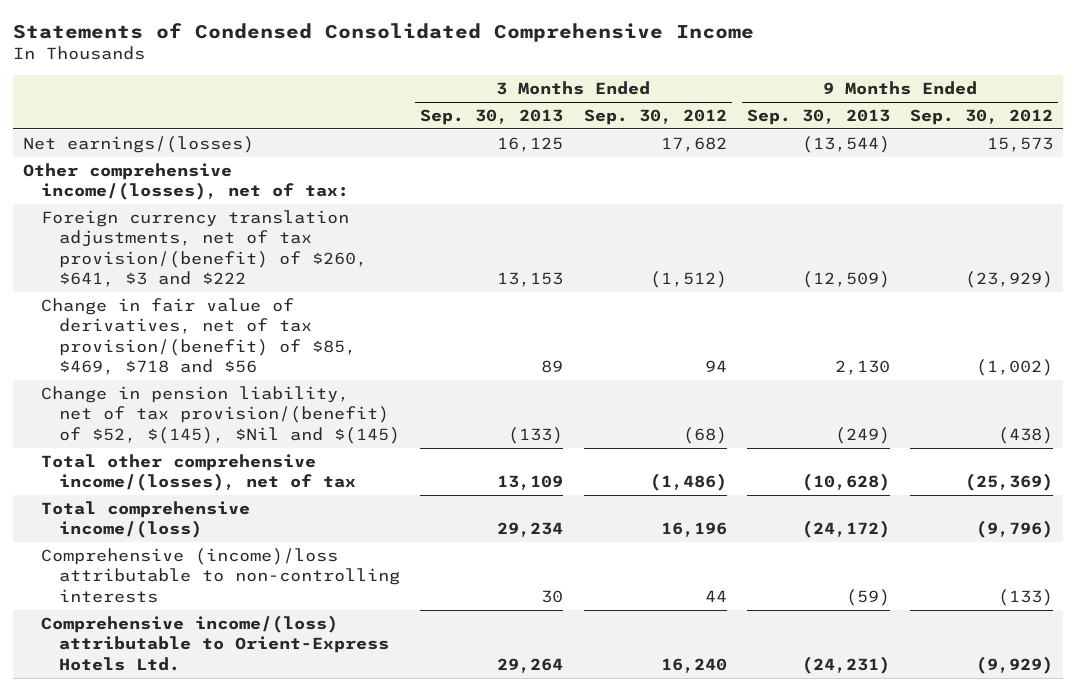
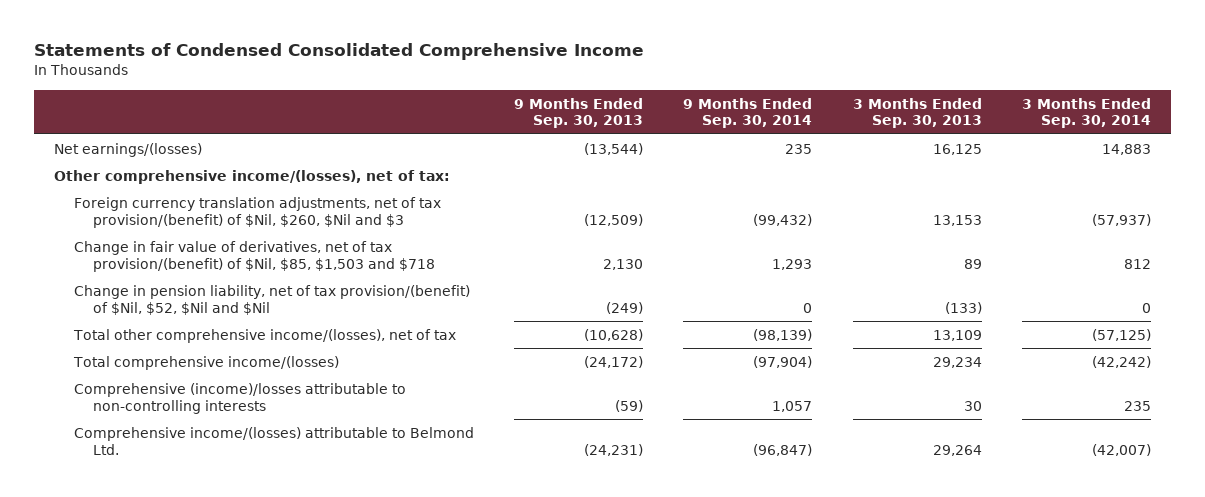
- | 3 Months Ended Sep. 30, 2013 | 3 Months Ended Sep. 30, 2012 | 9 Months Ended Sep. 30, 2013 | 9 Months Ended Sep. 30, 2012
+ | 9 Months Ended Sep. 30, 2013 | 9 Months Ended Sep. 30, 2014 | 3 Months Ended Sep. 30, 2013 | 3 Months Ended Sep. 30, 2014
- Foreign currency translation adjustments, net of tax provision/(benefit) of $260, $641, $3 and $222 | 13,153 | (1,512) | (12,509) | (23,929)
- Change in fair value of derivatives, net of tax provision/(benefit) of $85, $469, $718 and $56 | 89 | 94 | 2,130 | (1,002)
- Change in pension liability, net of tax provision/(benefit) of $52, $(145), $Nil and $(145) | (133) | (68) | (249) | (438)
+ Foreign currency translation adjustments, net of tax provision/(benefit) of $Nil, $260, $Nil and $3 | (12,509) | (99,432) | 13,153 | (57,937)
+ Change in fair value of derivatives, net of tax provision/(benefit) of $Nil, $85, $1,503 and $718 | 2,130 | 1,293 | 89 | 812
+ Change in pension liability, net of tax provision/(benefit) of $Nil, $52, $Nil and $Nil | (249) | 0 | (133) | 0
- Total comprehensive income/(loss) | 29,234 | 16,196 | (24,172) | (9,796)
- Comprehensive (income)/loss attributable to non-controlling interests | 30 | 44 | (59) | (133)
- Comprehensive income/(loss) attributable to Orient-Express Hotels Ltd. | 29,264 | 16,240 | (24,231) | (9,929)
+ Total comprehensive income/(losses) | (24,172) | (97,904) | 29,234 | (42,242)
+ Comprehensive (income)/losses attributable to non-controlling interests | (59) | 1,057 | 30 | 235
+ Comprehensive income/(losses) attributable to Belmond Ltd. | (24,231) | (96,847) | 29,264 | (42,007)

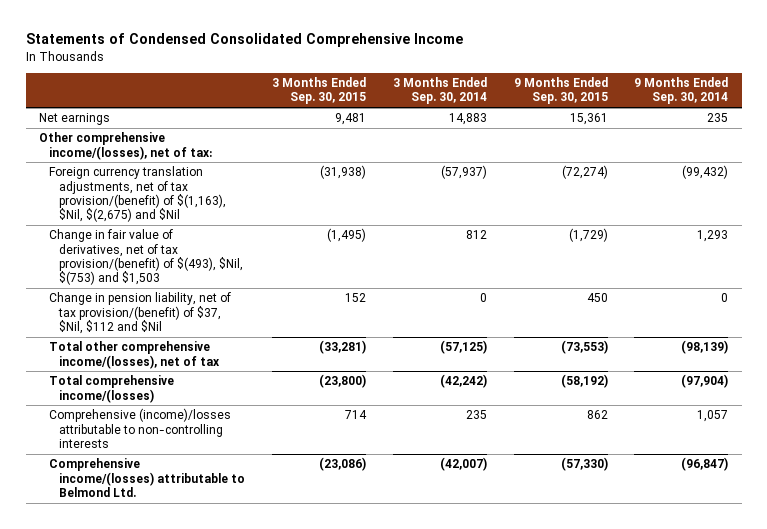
- | 9 Months Ended Sep. 30, 2013 | 9 Months Ended Sep. 30, 2014 | 3 Months Ended Sep. 30, 2013 | 3 Months Ended Sep. 30, 2014
+ | 3 Months Ended Sep. 30, 2015 | 3 Months Ended Sep. 30, 2014 | 9 Months Ended Sep. 30, 2015 | 9 Months Ended Sep. 30, 2014
- Net earnings/(losses) | (13,544) | 235 | 16,125 | 14,883
+ Net earnings | 9,481 | 14,883 | 15,361 | 235
- Foreign currency translation adjustments, net of tax provision/(benefit) of $Nil, $260, $Nil and $3 | (12,509) | (99,432) | 13,153 | (57,937)
- Change in fair value of derivatives, net of tax provision/(benefit) of $Nil, $85, $1,503 and $718 | 2,130 | 1,293 | 89 | 812
- Change in pension liability, net of tax provision/(benefit) of $Nil, $52, $Nil and $Nil | (249) | 0 | (133) | 0
+ Foreign currency translation adjustments, net of tax provision/(benefit) of $(1,163), $Nil, $(2,675) and $Nil | (31,938) | (57,937) | (72,274) | (99,432)
+ Change in fair value of derivatives, net of tax provision/(benefit) of $(493), $Nil, $(753) and $1,503 | (1,495) | 812 | (1,729) | 1,293
+ Change in pension liability, net of tax provision/(benefit) of $37, $Nil, $112 and $Nil | 152 | 0 | 450 | 0

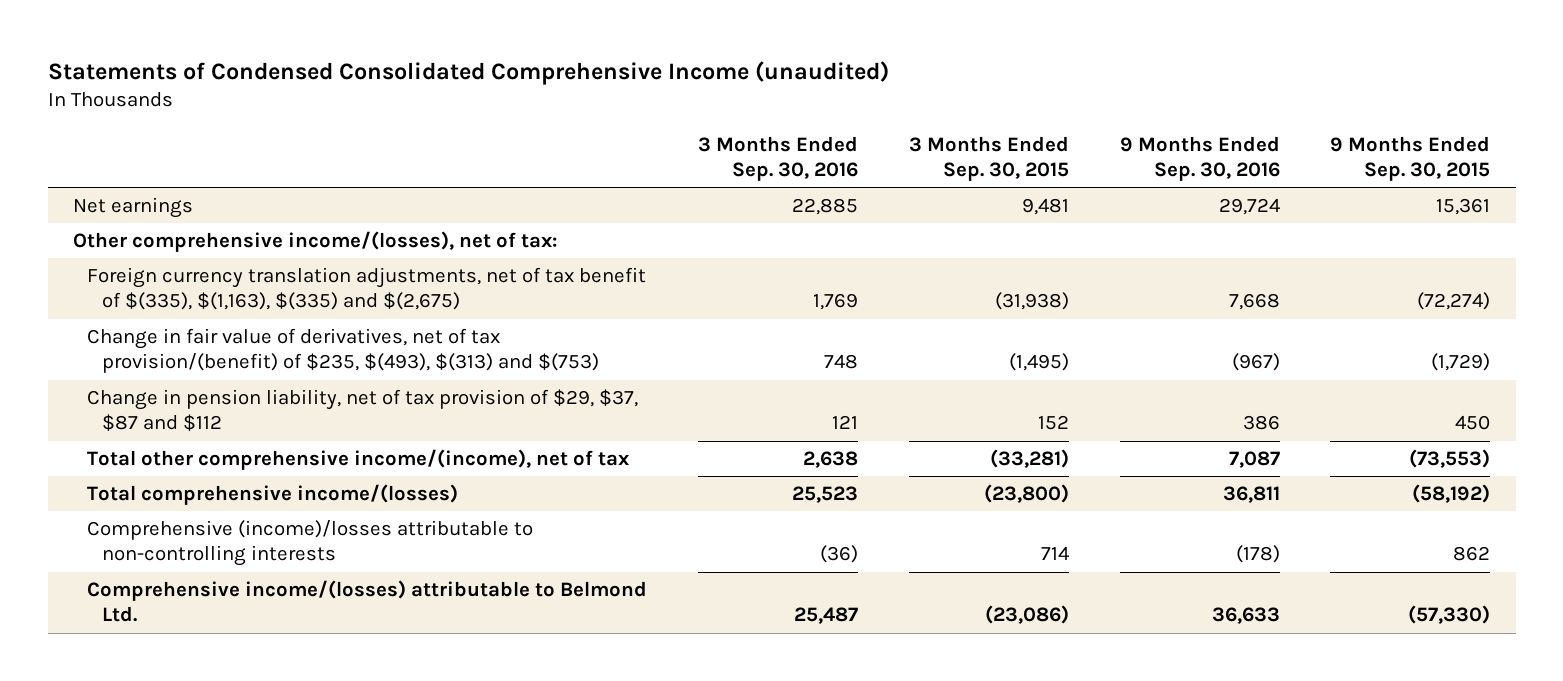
- Statements of Condensed Consolidated Comprehensive Income
+ Statements of Condensed Consolidated Comprehensive Income (unaudited)
- | 3 Months Ended Sep. 30, 2015 | 3 Months Ended Sep. 30, 2014 | 9 Months Ended Sep. 30, 2015 | 9 Months Ended Sep. 30, 2014
+ | 3 Months Ended Sep. 30, 2016 | 3 Months Ended Sep. 30, 2015 | 9 Months Ended Sep. 30, 2016 | 9 Months Ended Sep. 30, 2015
- Foreign currency translation adjustments, net of tax provision/(benefit) of $(1,163), $Nil, $(2,675) and $Nil | (31,938) | (57,937) | (72,274) | (99,432)
- Change in fair value of derivatives, net of tax provision/(benefit) of $(493), $Nil, $(753) and $1,503 | (1,495) | 812 | (1,729) | 1,293
- Change in pension liability, net of tax provision/(benefit) of $37, $Nil, $112 and $Nil | 152 | 0 | 450 | 0
- Total other comprehensive income/(losses), net of tax | (33,281) | (57,125) | (73,553) | (98,139)
+ Foreign currency translation adjustments, net of tax benefit of $(335), $(1,163), $(335) and $(2,675) | 1,769 | (31,938) | 7,668 | (72,274)
+ Change in fair value of derivatives, net of tax provision/(benefit) of $235, $(493), $(313) and $(753) | 748 | (1,495) | (967) | (1,729)
+ Change in pension liability, net of tax provision of $29, $37, $87 and $112 | 121 | 152 | 386 | 450
+ Total other comprehensive income/(income), net of tax | 2,638 | (33,281) | 7,087 | (73,553)

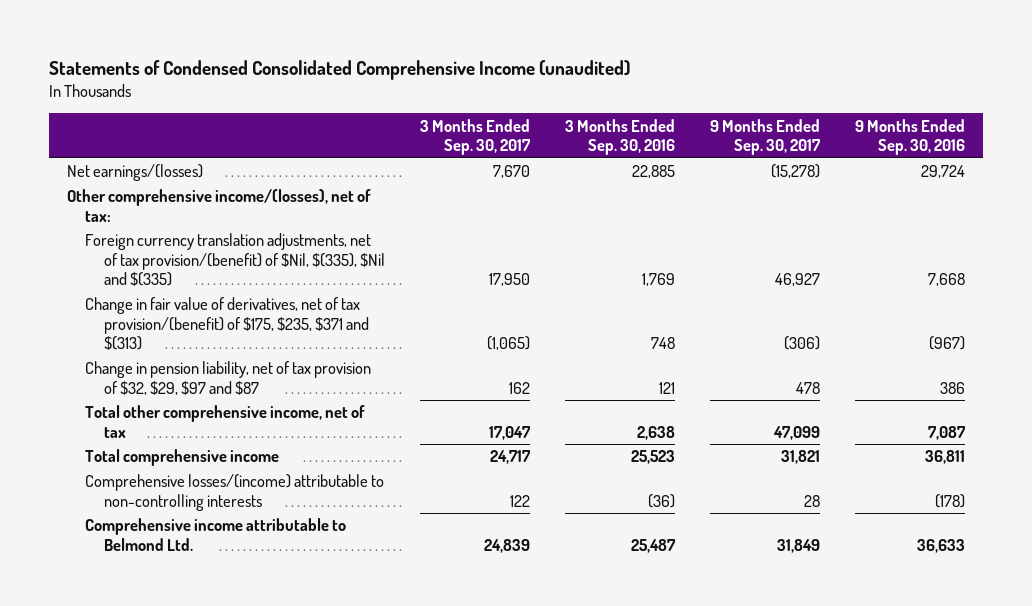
- | 3 Months Ended Sep. 30, 2016 | 3 Months Ended Sep. 30, 2015 | 9 Months Ended Sep. 30, 2016 | 9 Months Ended Sep. 30, 2015
+ | 3 Months Ended Sep. 30, 2017 | 3 Months Ended Sep. 30, 2016 | 9 Months Ended Sep. 30, 2017 | 9 Months Ended Sep. 30, 2016
- Net earnings | 22,885 | 9,481 | 29,724 | 15,361
+ Net earnings/(losses) | 7,670 | 22,885 | (15,278) | 29,724
- Foreign currency translation adjustments, net of tax benefit of $(335), $(1,163), $(335) and $(2,675) | 1,769 | (31,938) | 7,668 | (72,274)
- Change in fair value of derivatives, net of tax provision/(benefit) of $235, $(493), $(313) and $(753) | 748 | (1,495) | (967) | (1,729)
- Change in pension liability, net of tax provision of $29, $37, $87 and $112 | 121 | 152 | 386 | 450
- Total other comprehensive income/(income), net of tax | 2,638 | (33,281) | 7,087 | (73,553)
- Total comprehensive income/(losses) | 25,523 | (23,800) | 36,811 | (58,192)
- Comprehensive (income)/losses attributable to non-controlling interests | (36) | 714 | (178) | 862
- Comprehensive income/(losses) attributable to Belmond Ltd. | 25,487 | (23,086) | 36,633 | (57,330)
+ Foreign currency translation adjustments, net of tax provision/(benefit) of $Nil, $(335), $Nil and $(335) | 17,950 | 1,769 | 46,927 | 7,668
+ Change in fair value of derivatives, net of tax provision/(benefit) of $175, $235, $371 and $(313) | (1,065) | 748 | (306) | (967)
+ Change in pension liability, net of tax provision of $32, $29, $97 and $87 | 162 | 121 | 478 | 386
+ Total other comprehensive income, net of tax | 17,047 | 2,638 | 47,099 | 7,087
+ Total comprehensive income | 24,717 | 25,523 | 31,821 | 36,811
+ Comprehensive losses/(income) attributable to non-controlling interests | 122 | (36) | 28 | (178)
+ Comprehensive income attributable to Belmond Ltd. | 24,839 | 25,487 | 31,849 | 36,633

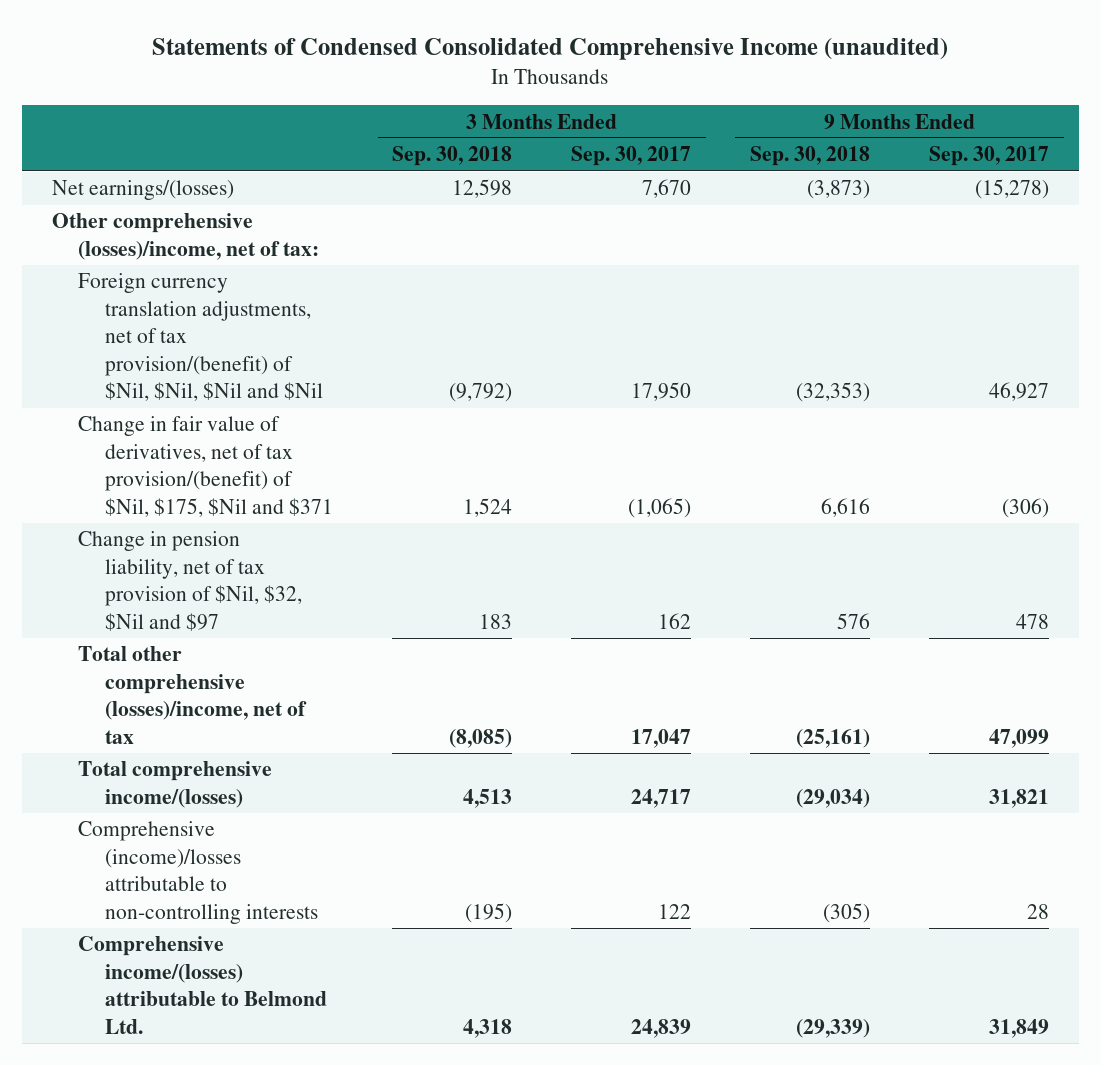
- | 3 Months Ended Sep. 30, 2017 | 3 Months Ended Sep. 30, 2016 | 9 Months Ended Sep. 30, 2017 | 9 Months Ended Sep. 30, 2016
+ | 3 Months Ended Sep. 30, 2018 | 3 Months Ended Sep. 30, 2017 | 9 Months Ended Sep. 30, 2018 | 9 Months Ended Sep. 30, 2017
- Other comprehensive income/(losses), net of tax:
- Foreign currency translation adjustments, net of tax provision/(benefit) of $Nil, $(335), $Nil and $(335) | 17,950 | 1,769 | 46,927 | 7,668
- Change in fair value of derivatives, net of tax provision/(benefit) of $175, $235, $371 and $(313) | (1,065) | 748 | (306) | (967)
- Change in pension liability, net of tax provision of $32, $29, $97 and $87 | 162 | 121 | 478 | 386
- Total other comprehensive income, net of tax | 17,047 | 2,638 | 47,099 | 7,087
- Total comprehensive income | 24,717 | 25,523 | 31,821 | 36,811
- Comprehensive losses/(income) attributable to non-controlling interests | 122 | (36) | 28 | (178)
- Comprehensive income attributable to Belmond Ltd. | 24,839 | 25,487 | 31,849 | 36,633
+ Other comprehensive (losses)/income, net of tax:
+ Foreign currency translation adjustments, net of tax provision/(benefit) of $Nil, $Nil, $Nil and $Nil | (9,792) | 17,950 | (32,353) | 46,927
+ Change in fair value of derivatives, net of tax provision/(benefit) of $Nil, $175, $Nil and $371 | 1,524 | (1,065) | 6,616 | (306)
+ Change in pension liability, net of tax provision of $Nil, $32, $Nil and $97 | 183 | 162 | 576 | 478
+ Total other comprehensive (losses)/income, net of tax | (8,085) | 17,047 | (25,161) | 47,099
+ Total comprehensive income/(losses) | 4,513 | 24,717 | (29,034) | 31,821
+ Comprehensive (income)/losses attributable to non-controlling interests | (195) | 122 | (305) | 28
+ Comprehensive income/(losses) attributable to Belmond Ltd. | 4,318 | 24,839 | (29,339) | 31,849

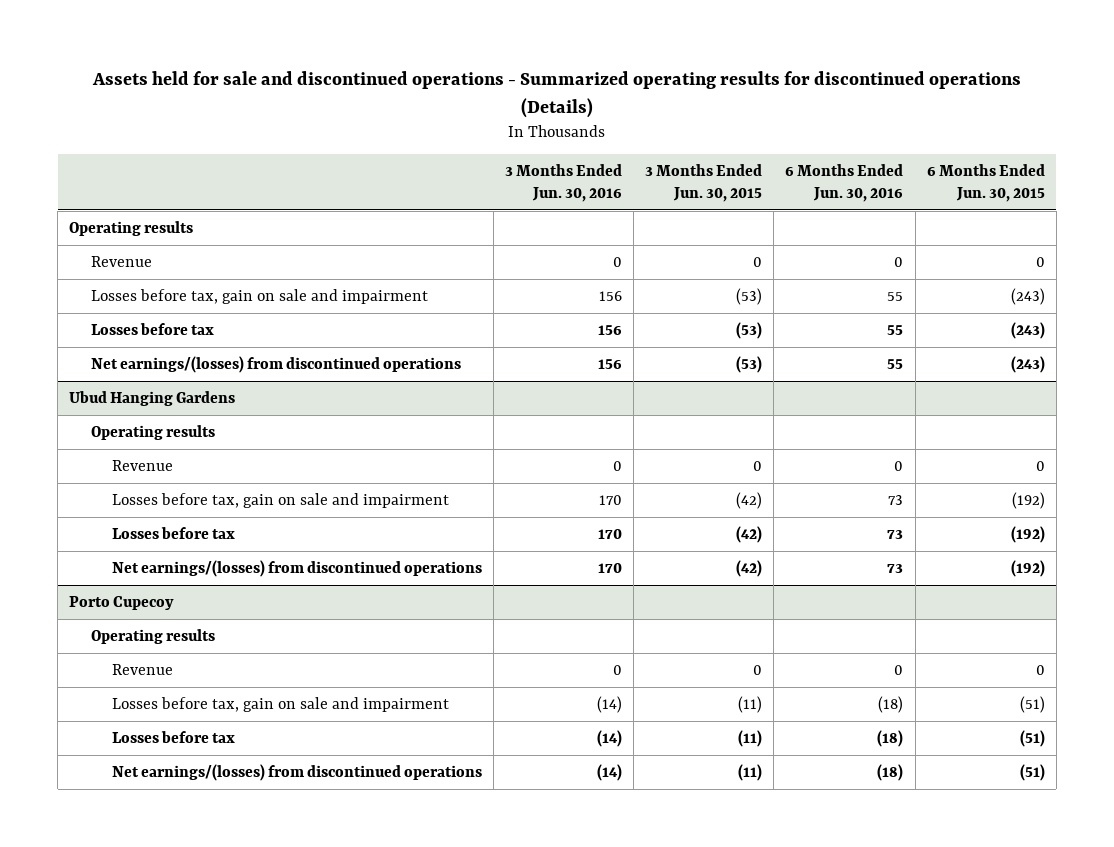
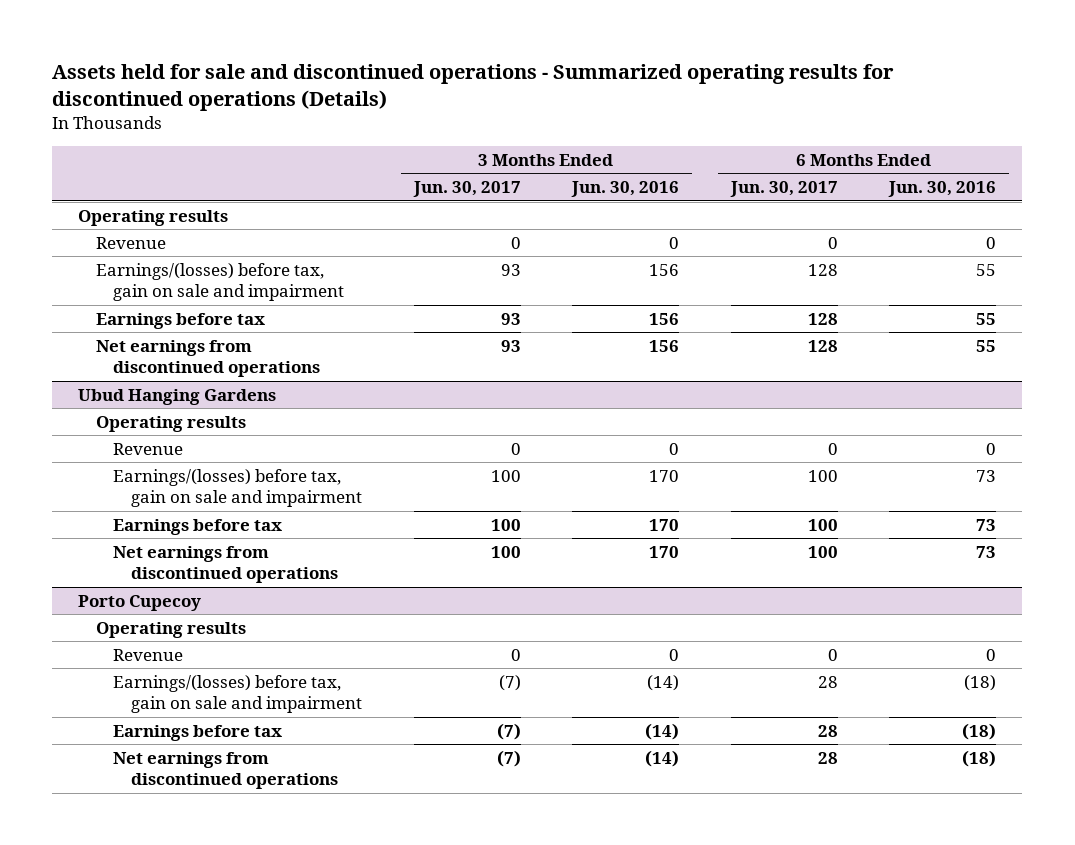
- | 3 Months Ended Jun. 30, 2016 | 3 Months Ended Jun. 30, 2015 | 6 Months Ended Jun. 30, 2016 | 6 Months Ended Jun. 30, 2015
+ | 3 Months Ended Jun. 30, 2017 | 3 Months Ended Jun. 30, 2016 | 6 Months Ended Jun. 30, 2017 | 6 Months Ended Jun. 30, 2016
- Losses before tax, gain on sale and impairment | 156 | (53) | 55 | (243)
- Losses before tax | 156 | (53) | 55 | (243)
- Net earnings/(losses) from discontinued operations | 156 | (53) | 55 | (243)
+ Earnings/(losses) before tax, gain on sale and impairment | 93 | 156 | 128 | 55
+ Earnings before tax | 93 | 156 | 128 | 55
+ Net earnings from discontinued operations | 93 | 156 | 128 | 55
@ Ubud Hanging Gardens
- Losses before tax, gain on sale and impairment | 170 | (42) | 73 | (192)
- Losses before tax | 170 | (42) | 73 | (192)
- Net earnings/(losses) from discontinued operations | 170 | (42) | 73 | (192)
+ Earnings/(losses) before tax, gain on sale and impairment | 100 | 170 | 100 | 73
+ Earnings before tax | 100 | 170 | 100 | 73
+ Net earnings from discontinued operations | 100 | 170 | 100 | 73
@ Porto Cupecoy
- Losses before tax, gain on sale and impairment | (14) | (11) | (18) | (51)
- Losses before tax | (14) | (11) | (18) | (51)
- Net earnings/(losses) from discontinued operations | (14) | (11) | (18) | (51)
+ Earnings/(losses) before tax, gain on sale and impairment | (7) | (14) | 28 | (18)
+ Earnings before tax | (7) | (14) | 28 | (18)
+ Net earnings from discontinued operations | (7) | (14) | 28 | (18)

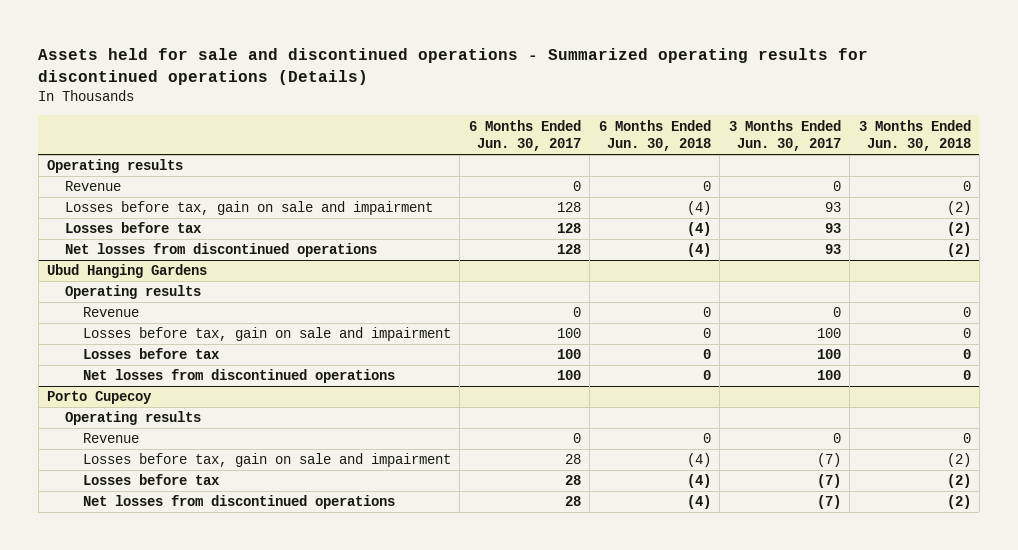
- | 3 Months Ended Jun. 30, 2017 | 3 Months Ended Jun. 30, 2016 | 6 Months Ended Jun. 30, 2017 | 6 Months Ended Jun. 30, 2016
+ | 6 Months Ended Jun. 30, 2017 | 6 Months Ended Jun. 30, 2018 | 3 Months Ended Jun. 30, 2017 | 3 Months Ended Jun. 30, 2018
- Earnings/(losses) before tax, gain on sale and impairment | 93 | 156 | 128 | 55
- Earnings before tax | 93 | 156 | 128 | 55
- Net earnings from discontinued operations | 93 | 156 | 128 | 55
+ Losses before tax, gain on sale and impairment | 128 | (4) | 93 | (2)
+ Losses before tax | 128 | (4) | 93 | (2)
+ Net losses from discontinued operations | 128 | (4) | 93 | (2)
@ Ubud Hanging Gardens
- Earnings/(losses) before tax, gain on sale and impairment | 100 | 170 | 100 | 73
- Earnings before tax | 100 | 170 | 100 | 73
- Net earnings from discontinued operations | 100 | 170 | 100 | 73
+ Losses before tax, gain on sale and impairment | 100 | 0 | 100 | 0
+ Losses before tax | 100 | 0 | 100 | 0
+ Net losses from discontinued operations | 100 | 0 | 100 | 0
@ Porto Cupecoy
- Earnings/(losses) before tax, gain on sale and impairment | (7) | (14) | 28 | (18)
- Earnings before tax | (7) | (14) | 28 | (18)
- Net earnings from discontinued operations | (7) | (14) | 28 | (18)
+ Losses before tax, gain on sale and impairment | 28 | (4) | (7) | (2)
+ Losses before tax | 28 | (4) | (7) | (2)
+ Net losses from discontinued operations | 28 | (4) | (7) | (2)

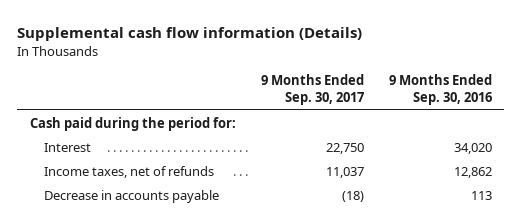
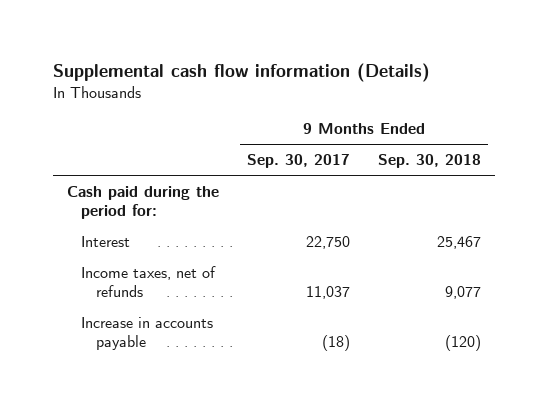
- | 9 Months Ended Sep. 30, 2017 | 9 Months Ended Sep. 30, 2016
+ | 9 Months Ended Sep. 30, 2017 | 9 Months Ended Sep. 30, 2018
- Decrease in accounts payable | (18) | 113
+ Increase in accounts payable | (18) | (120)

